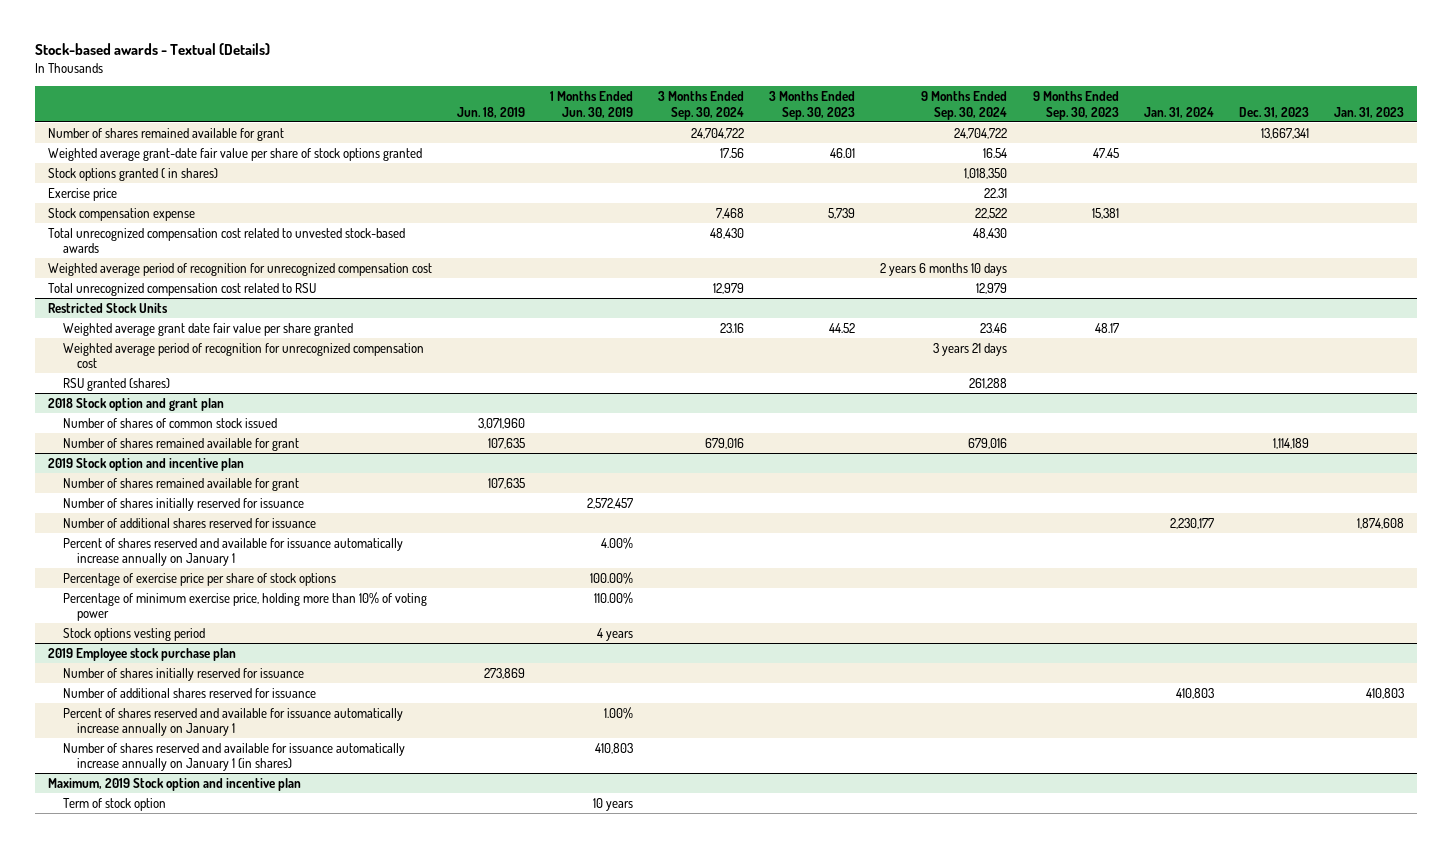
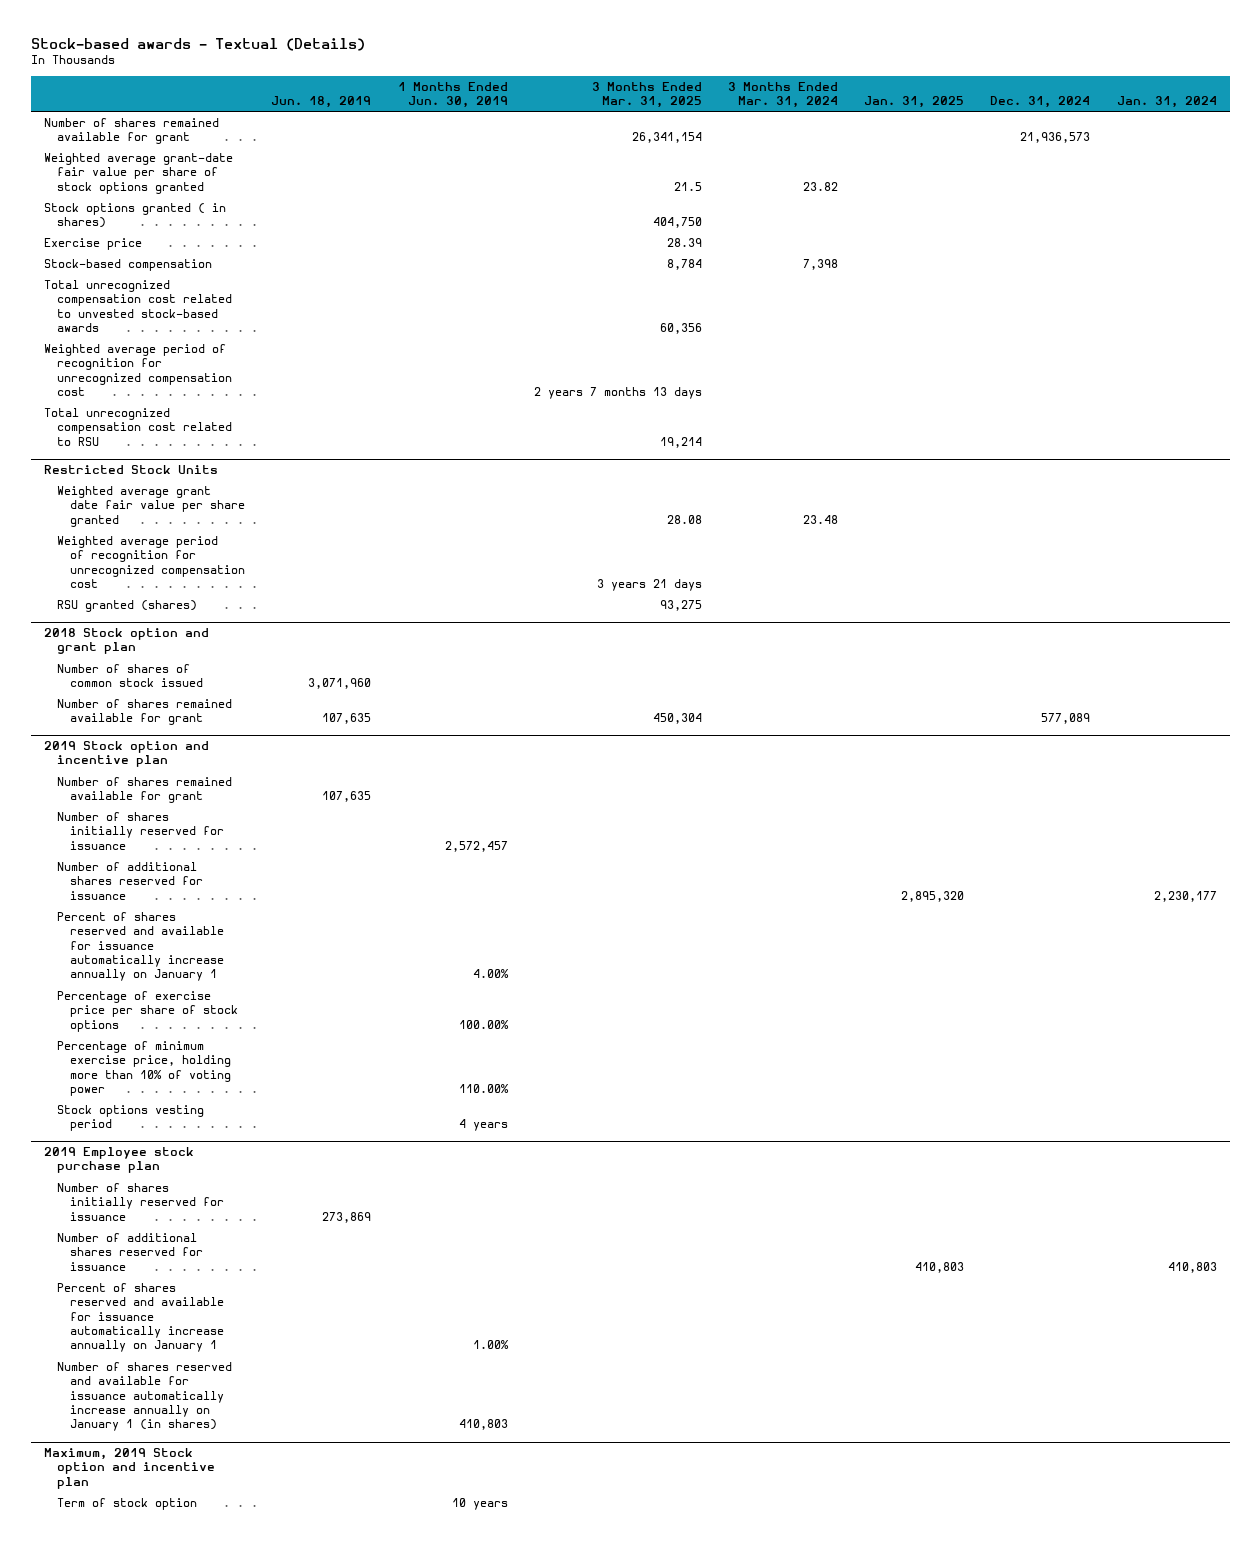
- | Jun. 18, 2019 | 1 Months Ended Jun. 30, 2019 | 3 Months Ended Sep. 30, 2024 | 3 Months Ended Sep. 30, 2023 | 9 Months Ended Sep. 30, 2024 | 9 Months Ended Sep. 30, 2023 | Jan. 31, 2024 | Dec. 31, 2023 | Jan. 31, 2023
+ | Jun. 18, 2019 | 1 Months Ended Jun. 30, 2019 | 3 Months Ended Mar. 31, 2025 | 3 Months Ended Mar. 31, 2024 | Jan. 31, 2025 | Dec. 31, 2024 | Jan. 31, 2024
- Stock compensation expense | | | 7,468 | 5,739 | 22,522 | 15,381 | | |
+ Stock-based compensation | | | 8,784 | 7,398 | | |

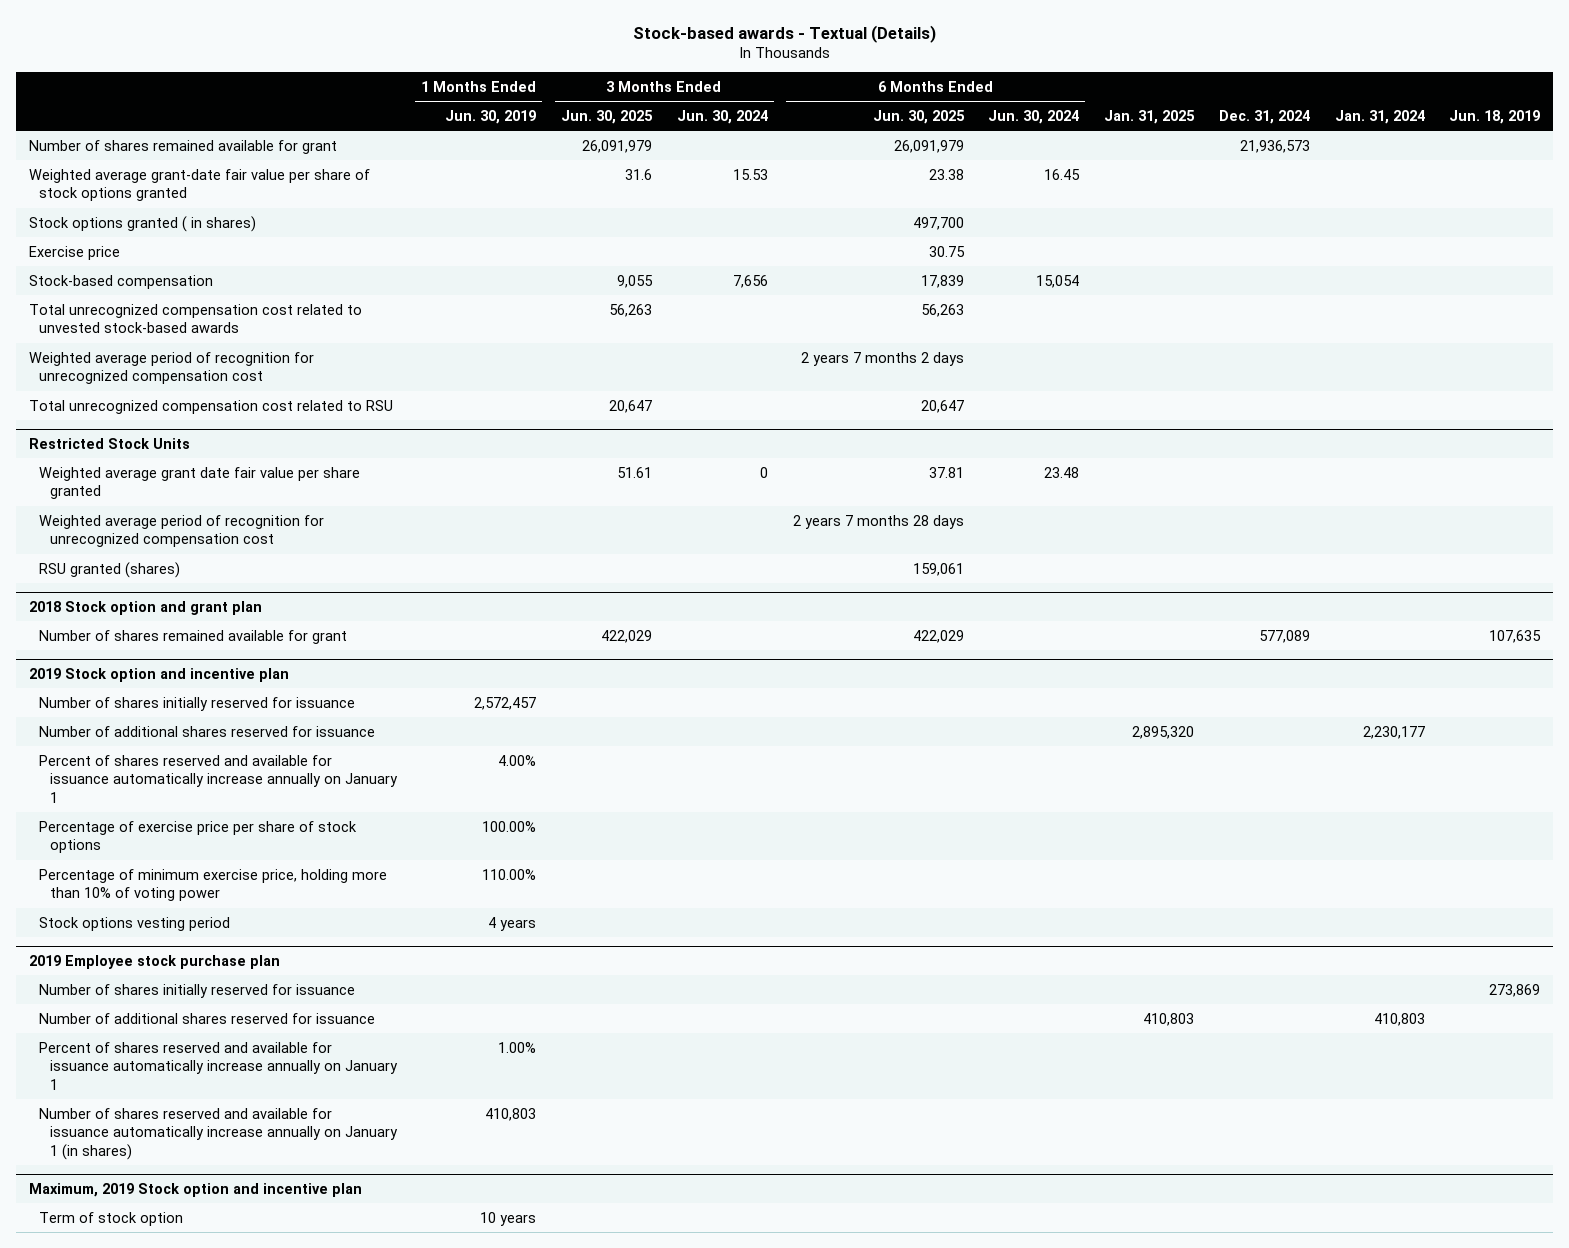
- | Jun. 18, 2019 | 1 Months Ended Jun. 30, 2019 | 3 Months Ended Mar. 31, 2025 | 3 Months Ended Mar. 31, 2024 | Jan. 31, 2025 | Dec. 31, 2024 | Jan. 31, 2024
+ | 1 Months Ended Jun. 30, 2019 | 3 Months Ended Jun. 30, 2025 | 3 Months Ended Jun. 30, 2024 | 6 Months Ended Jun. 30, 2025 | 6 Months Ended Jun. 30, 2024 | Jan. 31, 2025 | Dec. 31, 2024 | Jan. 31, 2024 | Jun. 18, 2019
@ 2018 Stock option and grant plan
- Number of shares of common stock issued | 3,071,960 | | | | | |
@ 2019 Stock option and incentive plan
- Number of shares remained available for grant | 107,635 | | | | | |

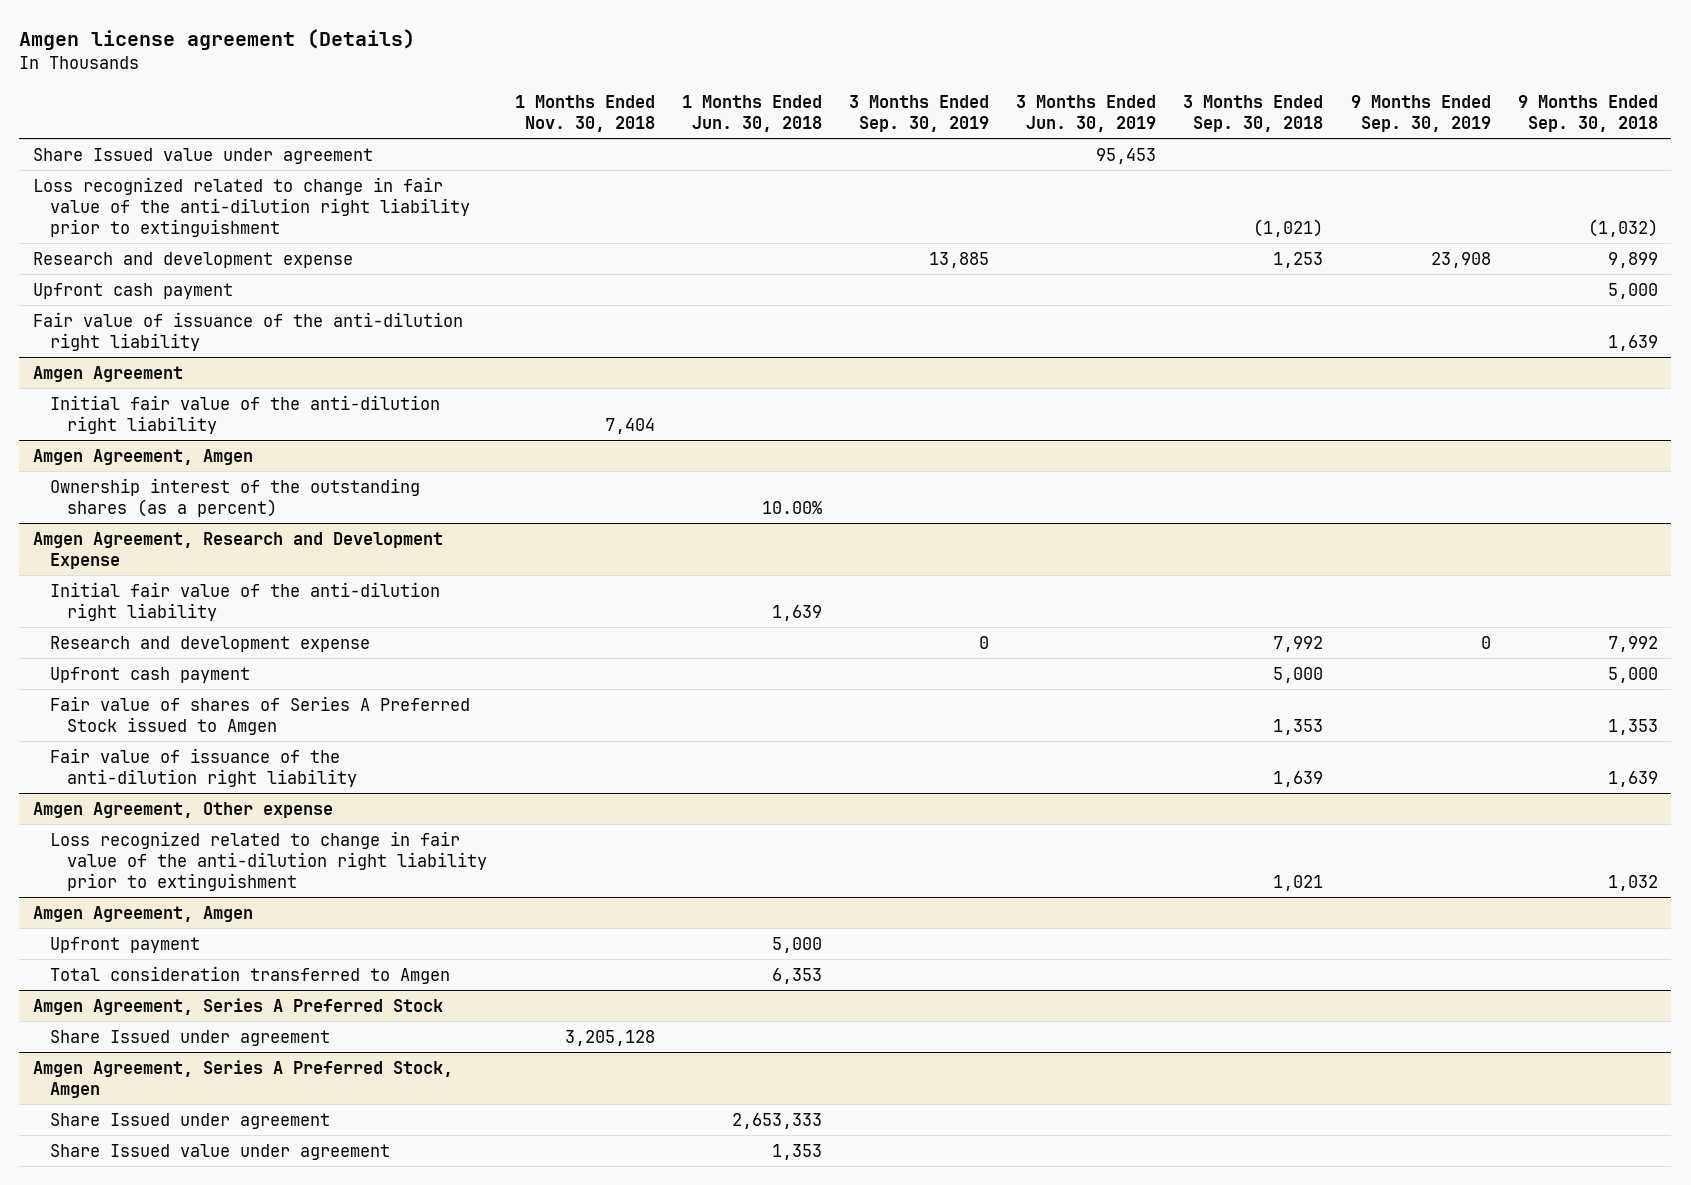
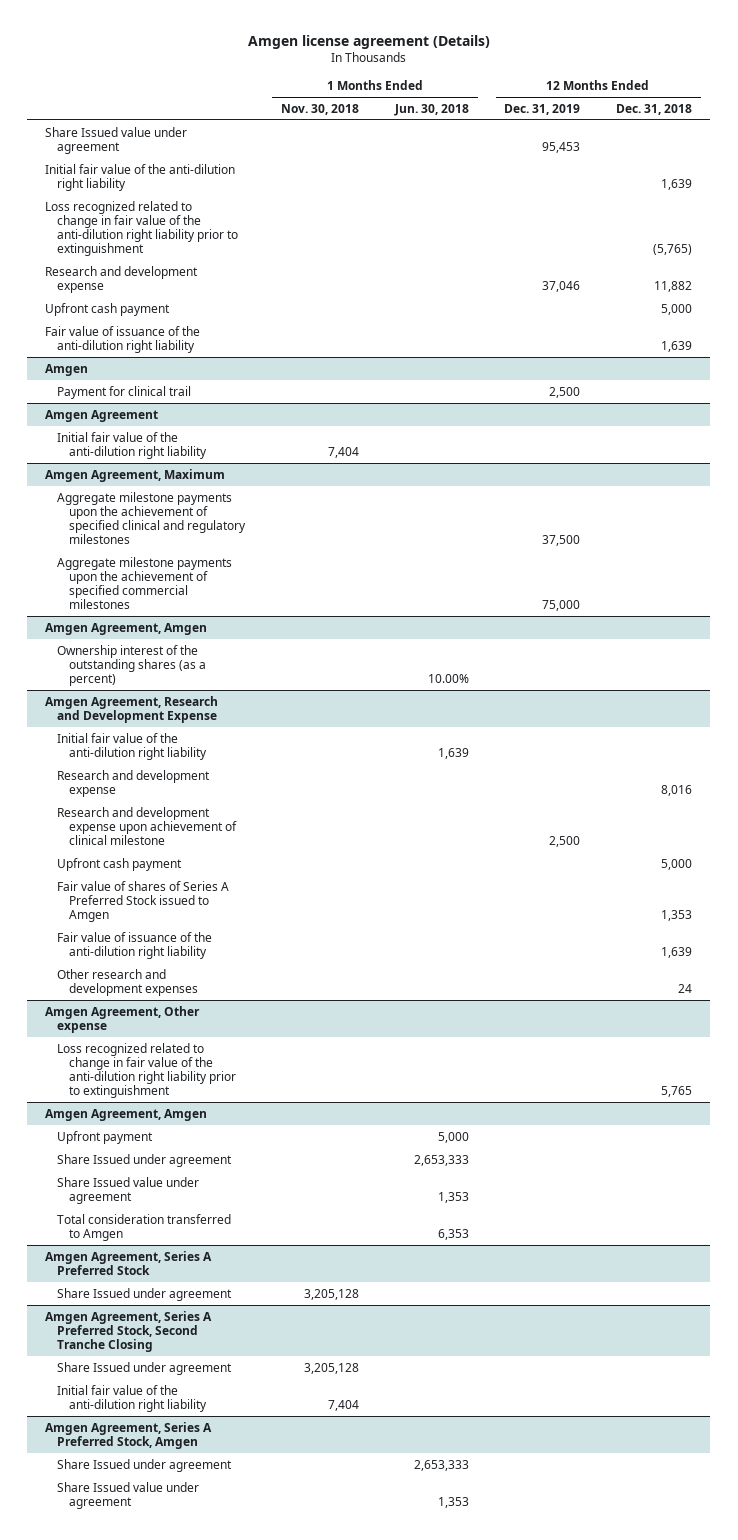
- | 1 Months Ended Nov. 30, 2018 | 1 Months Ended Jun. 30, 2018 | 3 Months Ended Sep. 30, 2019 | 3 Months Ended Jun. 30, 2019 | 3 Months Ended Sep. 30, 2018 | 9 Months Ended Sep. 30, 2019 | 9 Months Ended Sep. 30, 2018
+ | 1 Months Ended Nov. 30, 2018 | 1 Months Ended Jun. 30, 2018 | 12 Months Ended Dec. 31, 2019 | 12 Months Ended Dec. 31, 2018
+ Initial fair value of the anti-dilution right liability | | | | 1,639
+ Amgen
+ Payment for clinical trail | | | 2,500 |
+ Amgen Agreement, Maximum
+ Aggregate milestone payments upon the achievement of specified clinical and regulatory milestones | | | 37,500 |
+ Aggregate milestone payments upon the achievement of specified commercial milestones | | | 75,000 |
@ Amgen Agreement, Research and Development Expense
+ Research and development expense upon achievement of clinical milestone | | | 2,500 |
+ Other research and development expenses | | | | 24
@ Amgen Agreement, Amgen
+ Share Issued under agreement | | 2,653,333 | |
+ Share Issued value under agreement | | 1,353 | |
+ Amgen Agreement, Series A Preferred Stock, Second Tranche Closing
+ Share Issued under agreement | 3,205,128 | | |
+ Initial fair value of the anti-dilution right liability | 7,404 | | |

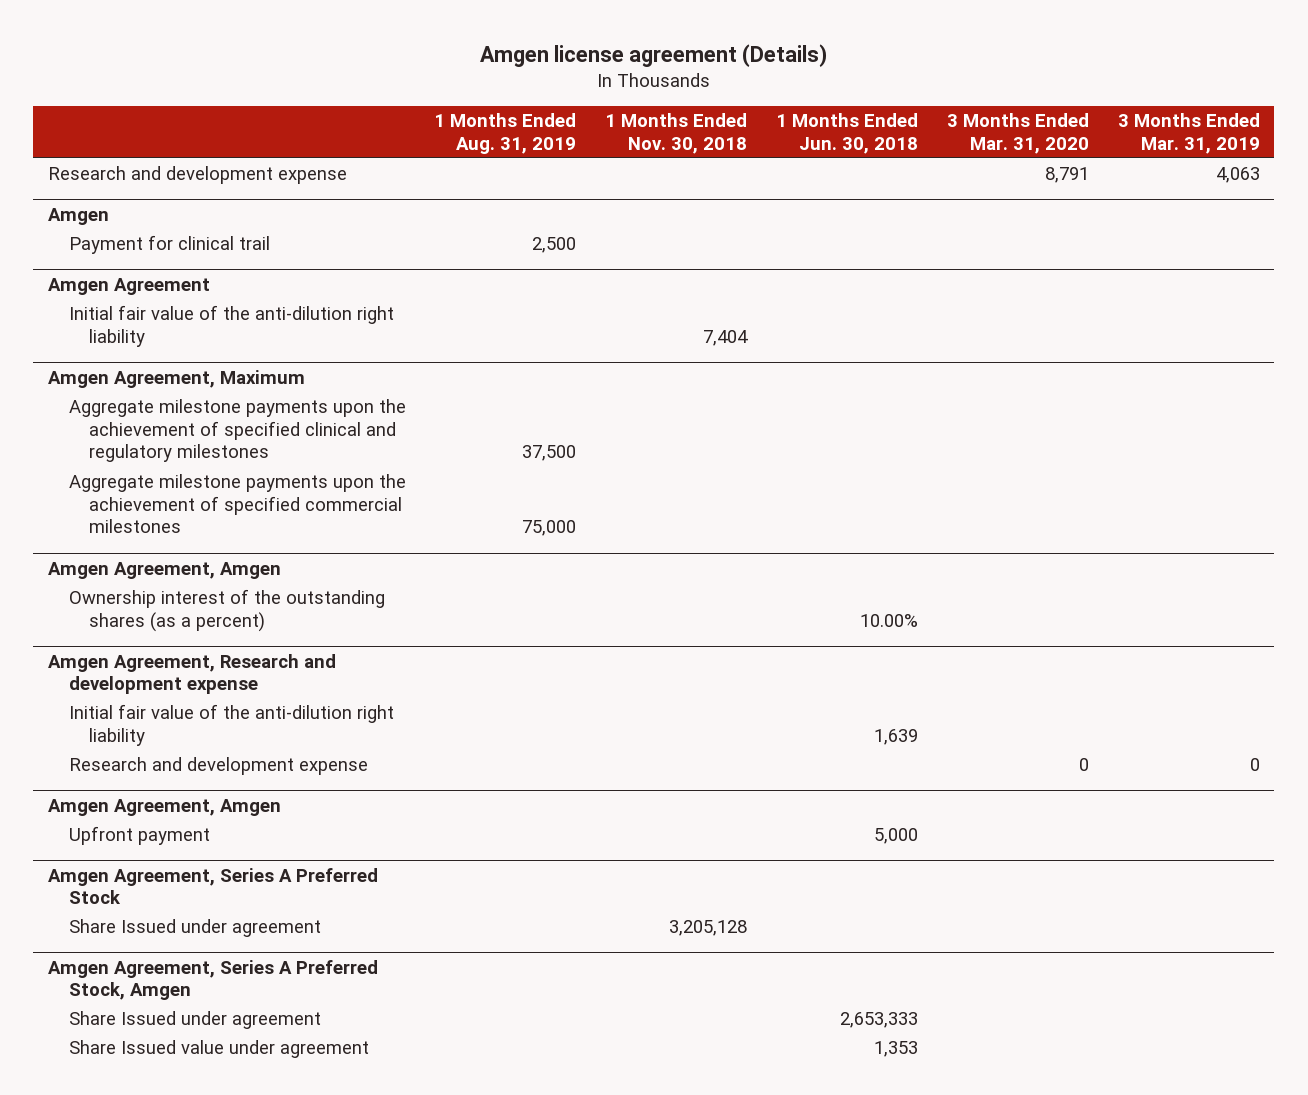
- | 1 Months Ended Nov. 30, 2018 | 1 Months Ended Jun. 30, 2018 | 12 Months Ended Dec. 31, 2019 | 12 Months Ended Dec. 31, 2018
+ | 1 Months Ended Aug. 31, 2019 | 1 Months Ended Nov. 30, 2018 | 1 Months Ended Jun. 30, 2018 | 3 Months Ended Mar. 31, 2020 | 3 Months Ended Mar. 31, 2019
- Share Issued value under agreement | | | 95,453 |
- Initial fair value of the anti-dilution right liability | | | | 1,639
- Loss recognized related to change in fair value of the anti-dilution right liability prior to extinguishment | | | | (5,765)
- Upfront cash payment | | | | 5,000
- Fair value of issuance of the anti-dilution right liability | | | | 1,639
- Amgen Agreement, Research and Development Expense
+ Amgen Agreement, Research and development expense
- Research and development expense upon achievement of clinical milestone | | | 2,500 |
- Upfront cash payment | | | | 5,000
- Fair value of shares of Series A Preferred Stock issued to Amgen | | | | 1,353
- Fair value of issuance of the anti-dilution right liability | | | | 1,639
- Other research and development expenses | | | | 24
- Amgen Agreement, Other expense
- Loss recognized related to change in fair value of the anti-dilution right liability prior to extinguishment | | | | 5,765
@ Amgen Agreement, Amgen
- Share Issued under agreement | | 2,653,333 | |
- Share Issued value under agreement | | 1,353 | |
- Total consideration transferred to Amgen | | 6,353 | |
- Amgen Agreement, Series A Preferred Stock, Second Tranche Closing
- Share Issued under agreement | 3,205,128 | | |
- Initial fair value of the anti-dilution right liability | 7,404 | | |

